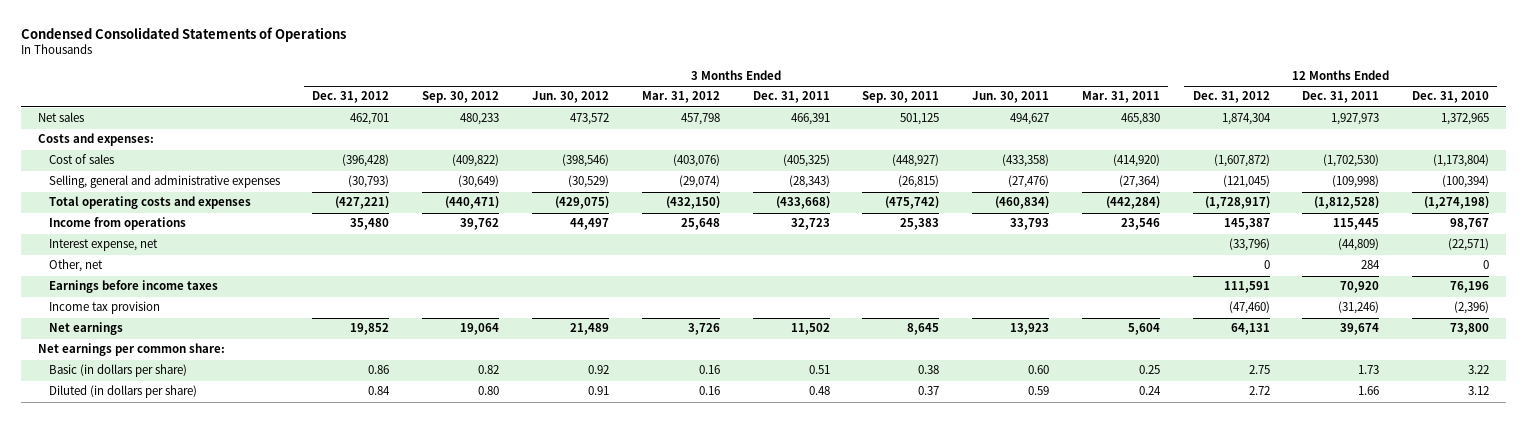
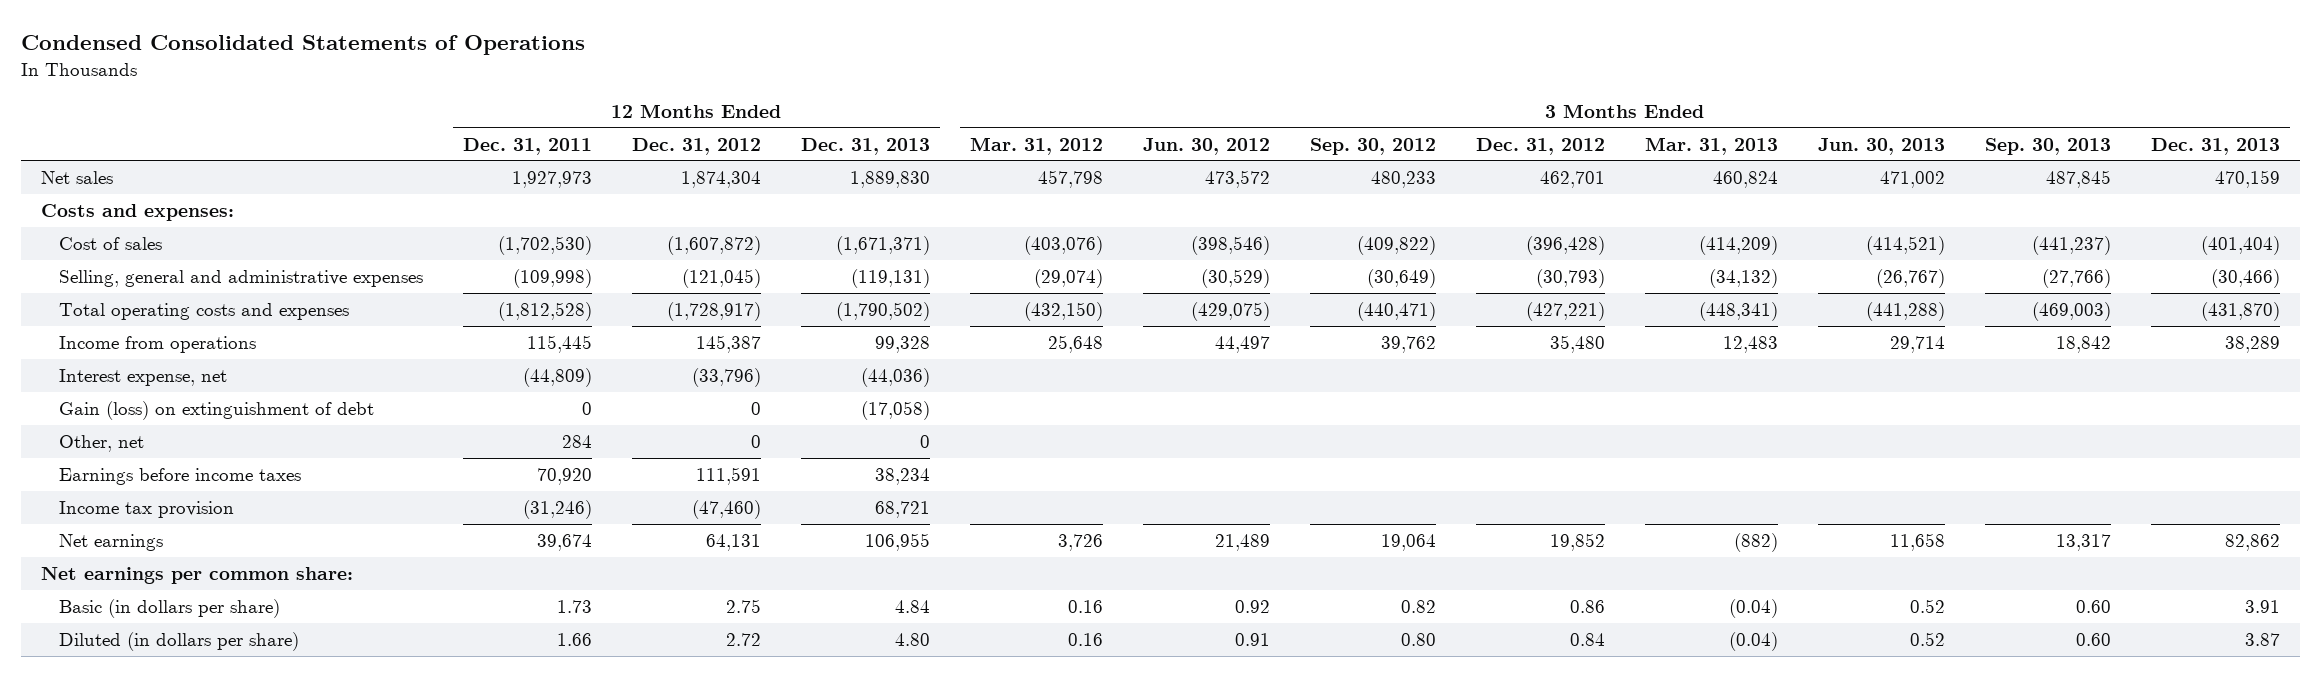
- | 3 Months Ended Dec. 31, 2012 | 3 Months Ended Sep. 30, 2012 | 3 Months Ended Jun. 30, 2012 | 3 Months Ended Mar. 31, 2012 | 3 Months Ended Dec. 31, 2011 | 3 Months Ended Sep. 30, 2011 | 3 Months Ended Jun. 30, 2011 | 3 Months Ended Mar. 31, 2011 | 12 Months Ended Dec. 31, 2012 | 12 Months Ended Dec. 31, 2011 | 12 Months Ended Dec. 31, 2010
+ | 12 Months Ended Dec. 31, 2011 | 12 Months Ended Dec. 31, 2012 | 12 Months Ended Dec. 31, 2013 | 3 Months Ended Mar. 31, 2012 | 3 Months Ended Jun. 30, 2012 | 3 Months Ended Sep. 30, 2012 | 3 Months Ended Dec. 31, 2012 | 3 Months Ended Mar. 31, 2013 | 3 Months Ended Jun. 30, 2013 | 3 Months Ended Sep. 30, 2013 | 3 Months Ended Dec. 31, 2013
+ Gain (loss) on extinguishment of debt | 0 | 0 | (17,058) | | | | | | | |

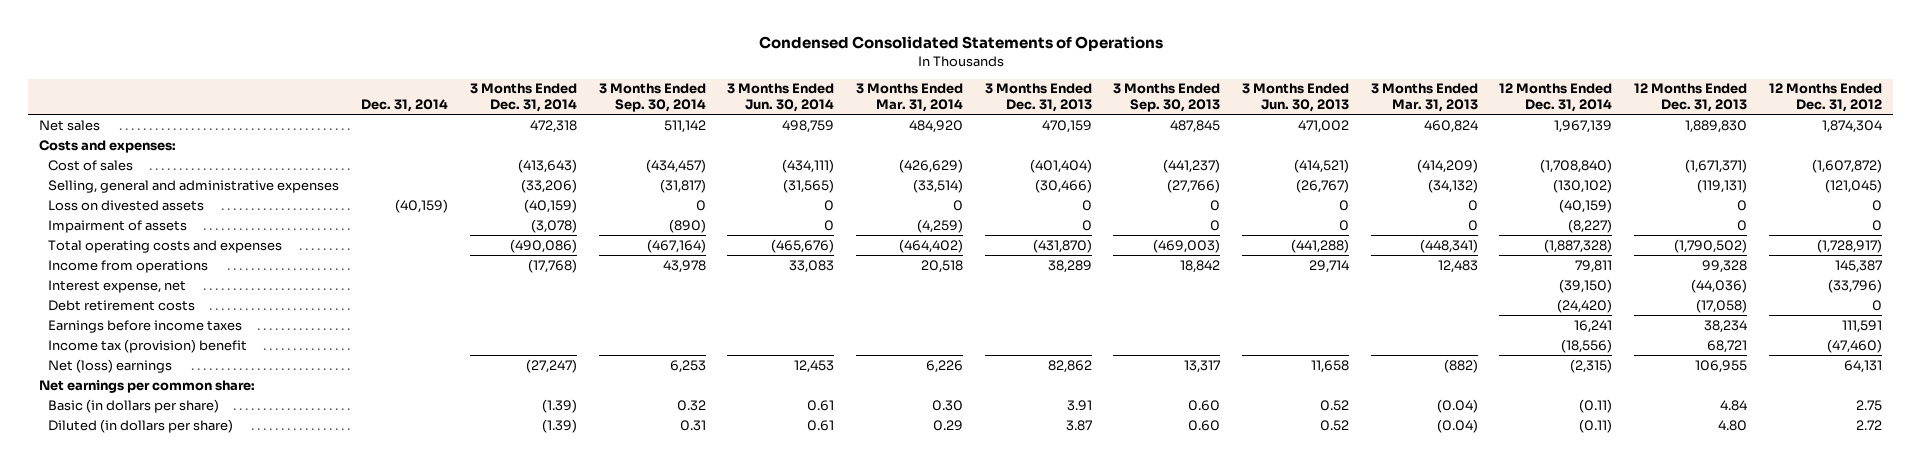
- | 12 Months Ended Dec. 31, 2011 | 12 Months Ended Dec. 31, 2012 | 12 Months Ended Dec. 31, 2013 | 3 Months Ended Mar. 31, 2012 | 3 Months Ended Jun. 30, 2012 | 3 Months Ended Sep. 30, 2012 | 3 Months Ended Dec. 31, 2012 | 3 Months Ended Mar. 31, 2013 | 3 Months Ended Jun. 30, 2013 | 3 Months Ended Sep. 30, 2013 | 3 Months Ended Dec. 31, 2013
+ | Dec. 31, 2014 | 3 Months Ended Dec. 31, 2014 | 3 Months Ended Sep. 30, 2014 | 3 Months Ended Jun. 30, 2014 | 3 Months Ended Mar. 31, 2014 | 3 Months Ended Dec. 31, 2013 | 3 Months Ended Sep. 30, 2013 | 3 Months Ended Jun. 30, 2013 | 3 Months Ended Mar. 31, 2013 | 12 Months Ended Dec. 31, 2014 | 12 Months Ended Dec. 31, 2013 | 12 Months Ended Dec. 31, 2012
+ Loss on divested assets | (40,159) | (40,159) | 0 | 0 | 0 | 0 | 0 | 0 | 0 | (40,159) | 0 | 0
+ Impairment of assets | | (3,078) | (890) | 0 | (4,259) | 0 | 0 | 0 | 0 | (8,227) | 0 | 0
- Gain (loss) on extinguishment of debt | 0 | 0 | (17,058) | | | | | | | |
- Other, net | 284 | 0 | 0 | | | | | | | |
+ Debt retirement costs | | | | | | | | | | (24,420) | (17,058) | 0
- Income tax provision | (31,246) | (47,460) | 68,721 | | | | | | | |
- Net earnings | 39,674 | 64,131 | 106,955 | 3,726 | 21,489 | 19,064 | 19,852 | (882) | 11,658 | 13,317 | 82,862
+ Income tax (provision) benefit | | | | | | | | | | (18,556) | 68,721 | (47,460)
+ Net (loss) earnings | | (27,247) | 6,253 | 12,453 | 6,226 | 82,862 | 13,317 | 11,658 | (882) | (2,315) | 106,955 | 64,131

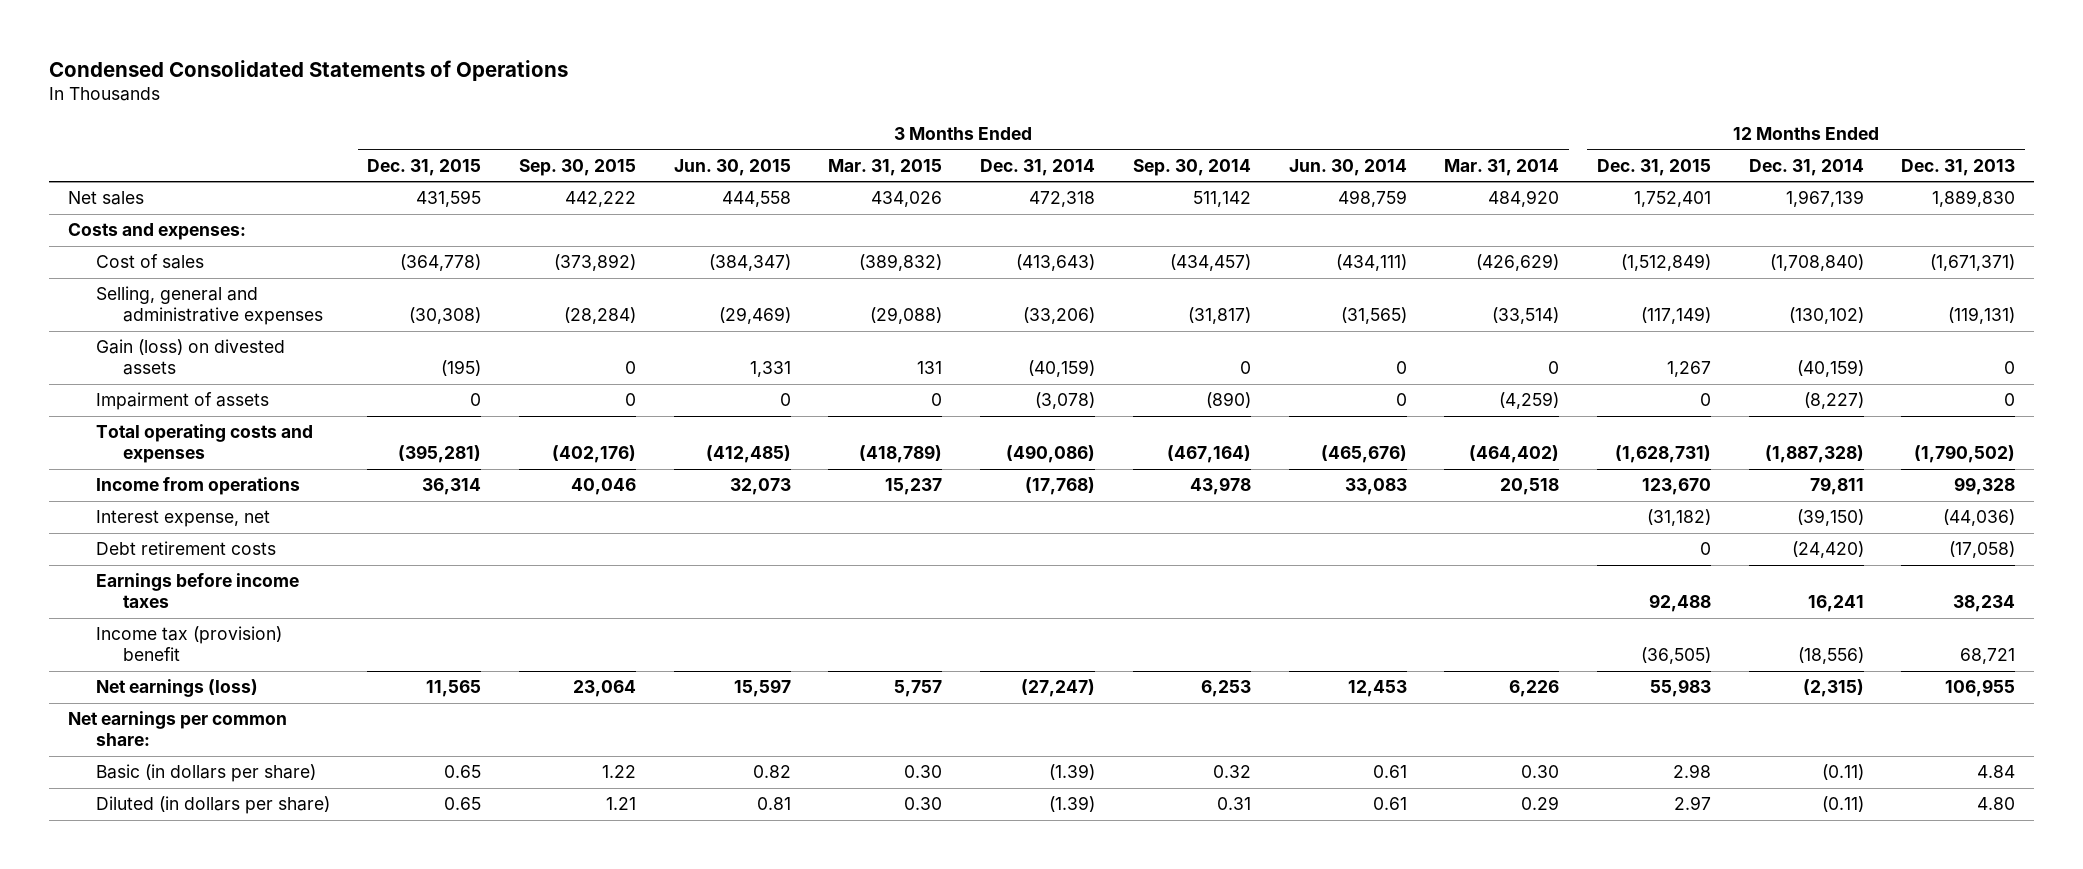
- | Dec. 31, 2014 | 3 Months Ended Dec. 31, 2014 | 3 Months Ended Sep. 30, 2014 | 3 Months Ended Jun. 30, 2014 | 3 Months Ended Mar. 31, 2014 | 3 Months Ended Dec. 31, 2013 | 3 Months Ended Sep. 30, 2013 | 3 Months Ended Jun. 30, 2013 | 3 Months Ended Mar. 31, 2013 | 12 Months Ended Dec. 31, 2014 | 12 Months Ended Dec. 31, 2013 | 12 Months Ended Dec. 31, 2012
+ | 3 Months Ended Dec. 31, 2015 | 3 Months Ended Sep. 30, 2015 | 3 Months Ended Jun. 30, 2015 | 3 Months Ended Mar. 31, 2015 | 3 Months Ended Dec. 31, 2014 | 3 Months Ended Sep. 30, 2014 | 3 Months Ended Jun. 30, 2014 | 3 Months Ended Mar. 31, 2014 | 12 Months Ended Dec. 31, 2015 | 12 Months Ended Dec. 31, 2014 | 12 Months Ended Dec. 31, 2013
- Loss on divested assets | (40,159) | (40,159) | 0 | 0 | 0 | 0 | 0 | 0 | 0 | (40,159) | 0 | 0
+ Gain (loss) on divested assets | (195) | 0 | 1,331 | 131 | (40,159) | 0 | 0 | 0 | 1,267 | (40,159) | 0
- Net (loss) earnings | | (27,247) | 6,253 | 12,453 | 6,226 | 82,862 | 13,317 | 11,658 | (882) | (2,315) | 106,955 | 64,131
+ Net earnings (loss) | 11,565 | 23,064 | 15,597 | 5,757 | (27,247) | 6,253 | 12,453 | 6,226 | 55,983 | (2,315) | 106,955

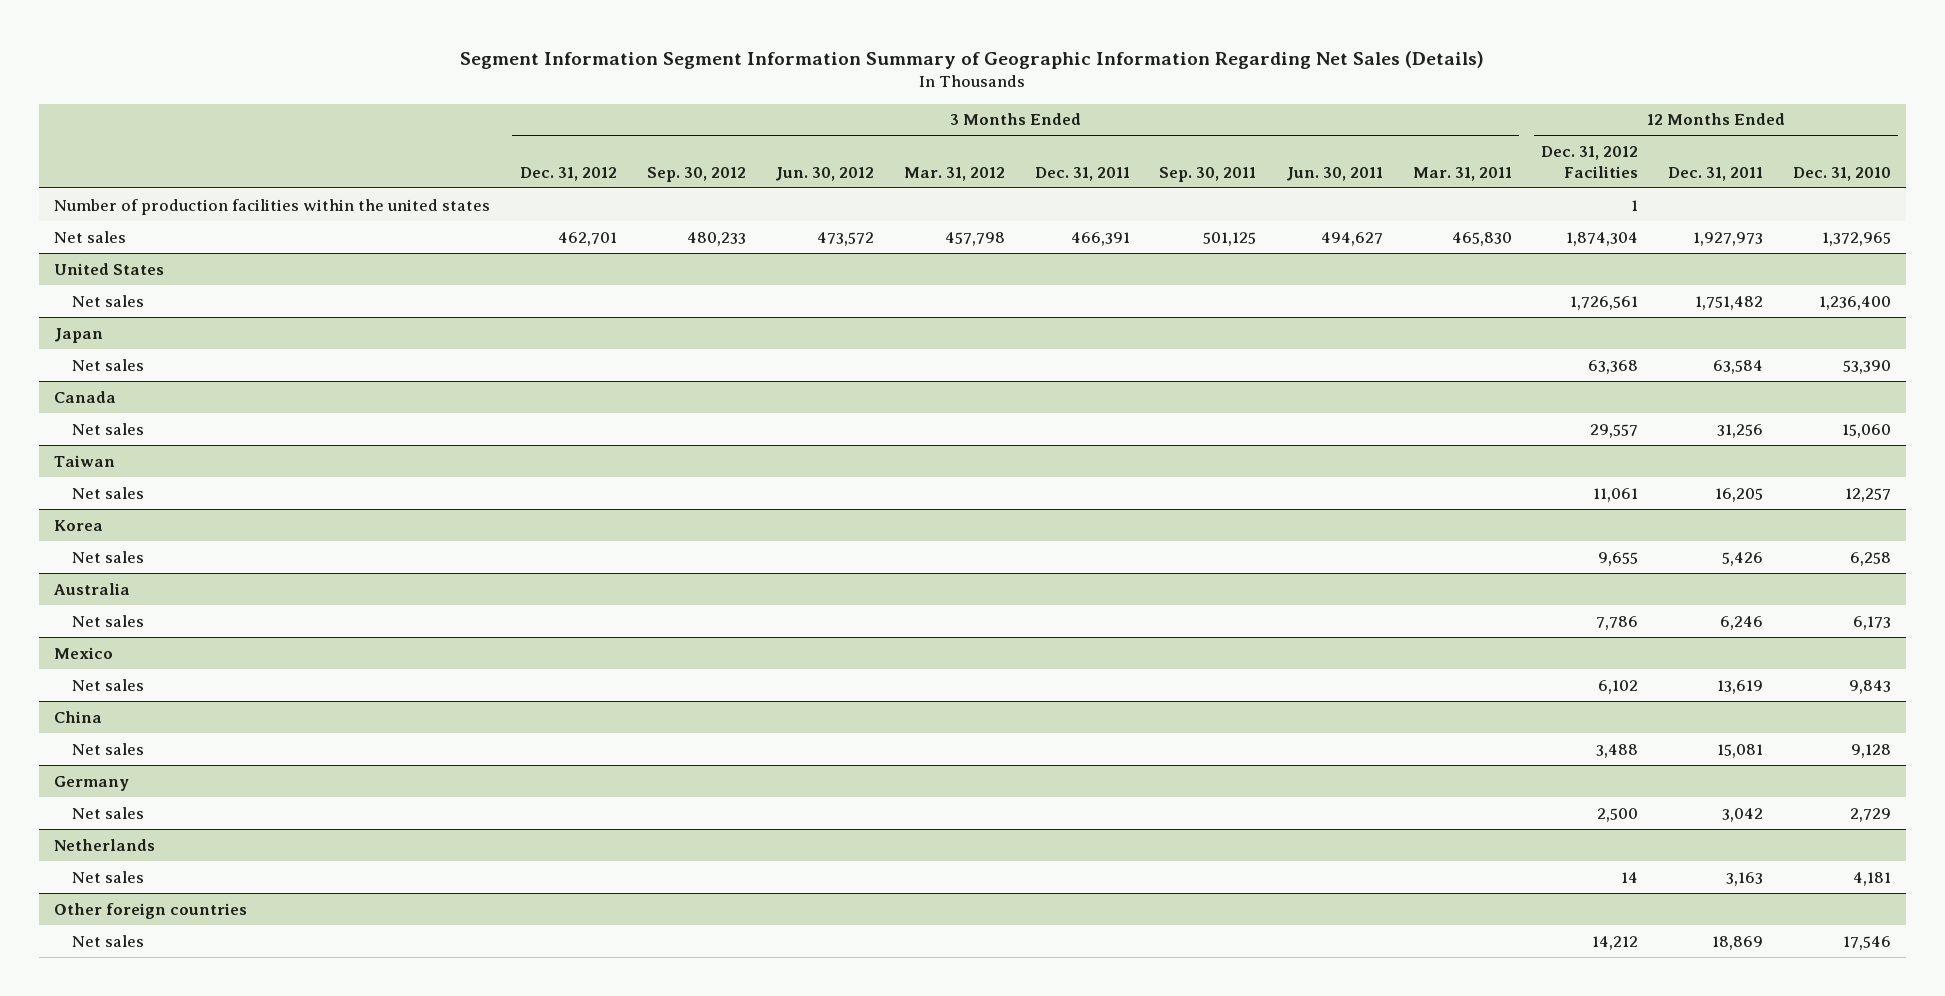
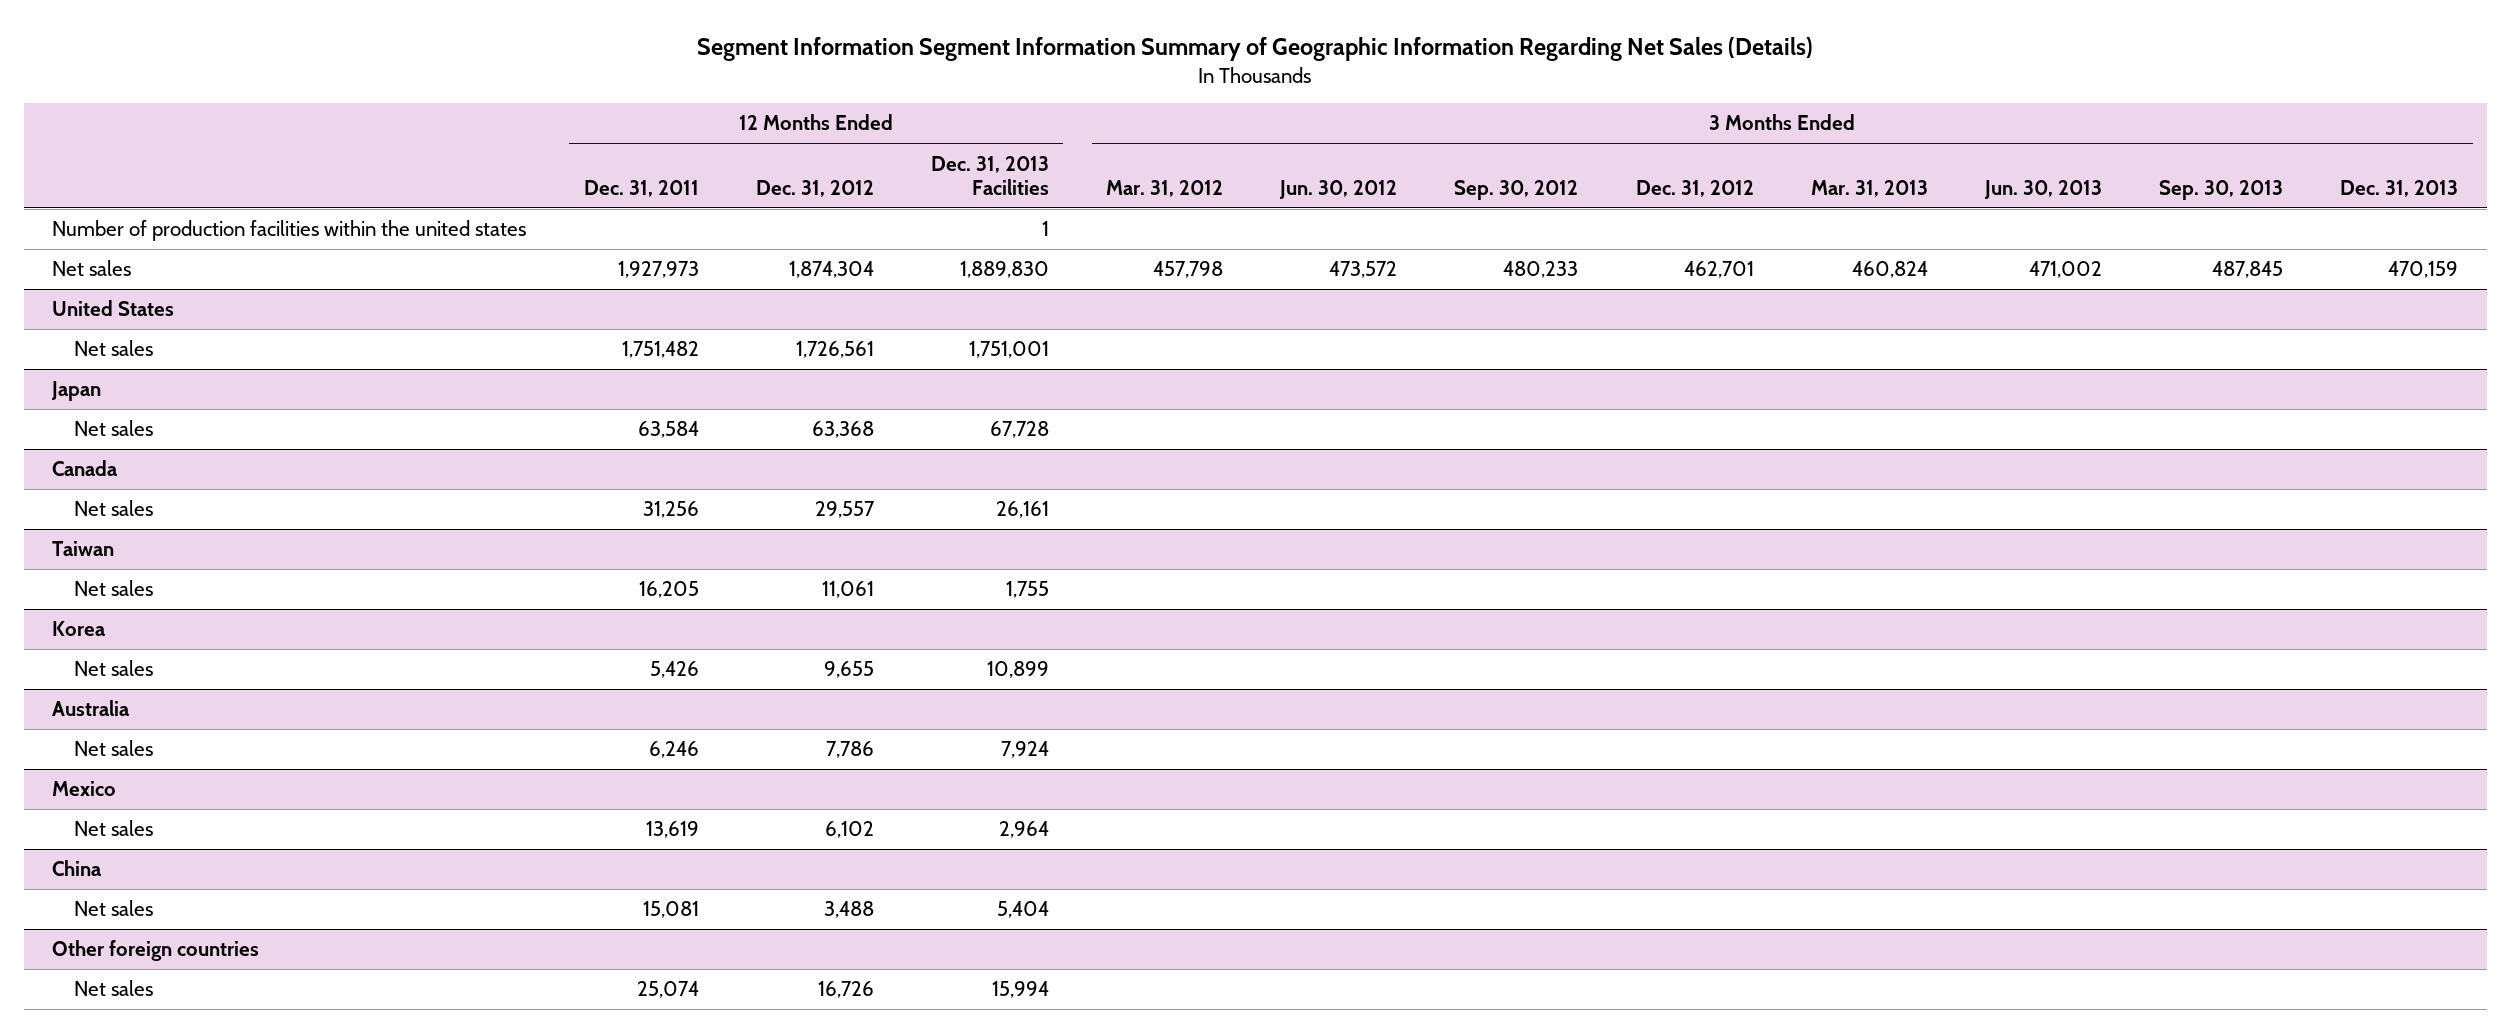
- | 3 Months Ended Dec. 31, 2012 | 3 Months Ended Sep. 30, 2012 | 3 Months Ended Jun. 30, 2012 | 3 Months Ended Mar. 31, 2012 | 3 Months Ended Dec. 31, 2011 | 3 Months Ended Sep. 30, 2011 | 3 Months Ended Jun. 30, 2011 | 3 Months Ended Mar. 31, 2011 | 12 Months Ended Dec. 31, 2012 Facilities | 12 Months Ended Dec. 31, 2011 | 12 Months Ended Dec. 31, 2010
+ | 12 Months Ended Dec. 31, 2011 | 12 Months Ended Dec. 31, 2012 | 12 Months Ended Dec. 31, 2013 Facilities | 3 Months Ended Mar. 31, 2012 | 3 Months Ended Jun. 30, 2012 | 3 Months Ended Sep. 30, 2012 | 3 Months Ended Dec. 31, 2012 | 3 Months Ended Mar. 31, 2013 | 3 Months Ended Jun. 30, 2013 | 3 Months Ended Sep. 30, 2013 | 3 Months Ended Dec. 31, 2013
- Germany
- Net sales | | | | | | | | | 2,500 | 3,042 | 2,729
- Netherlands
- Net sales | | | | | | | | | 14 | 3,163 | 4,181
@ Other foreign countries
- Net sales | | | | | | | | | 14,212 | 18,869 | 17,546
+ Net sales | 25,074 | 16,726 | 15,994 | | | | | | | |

